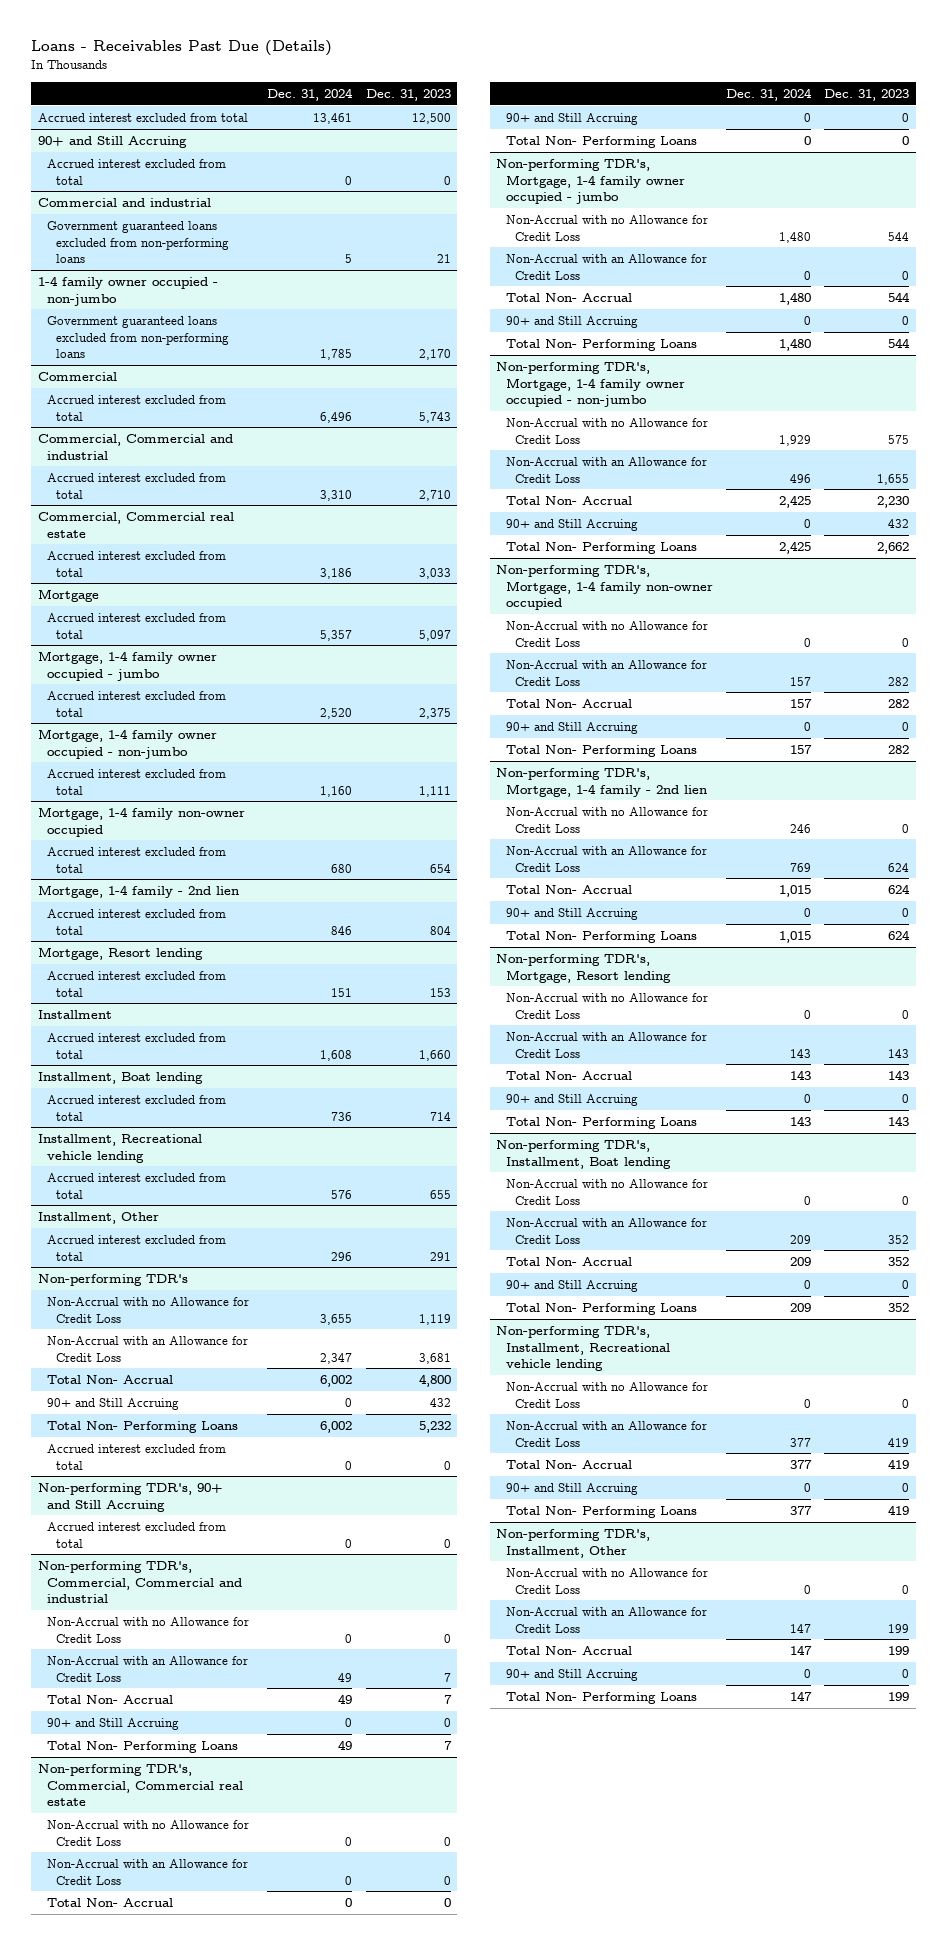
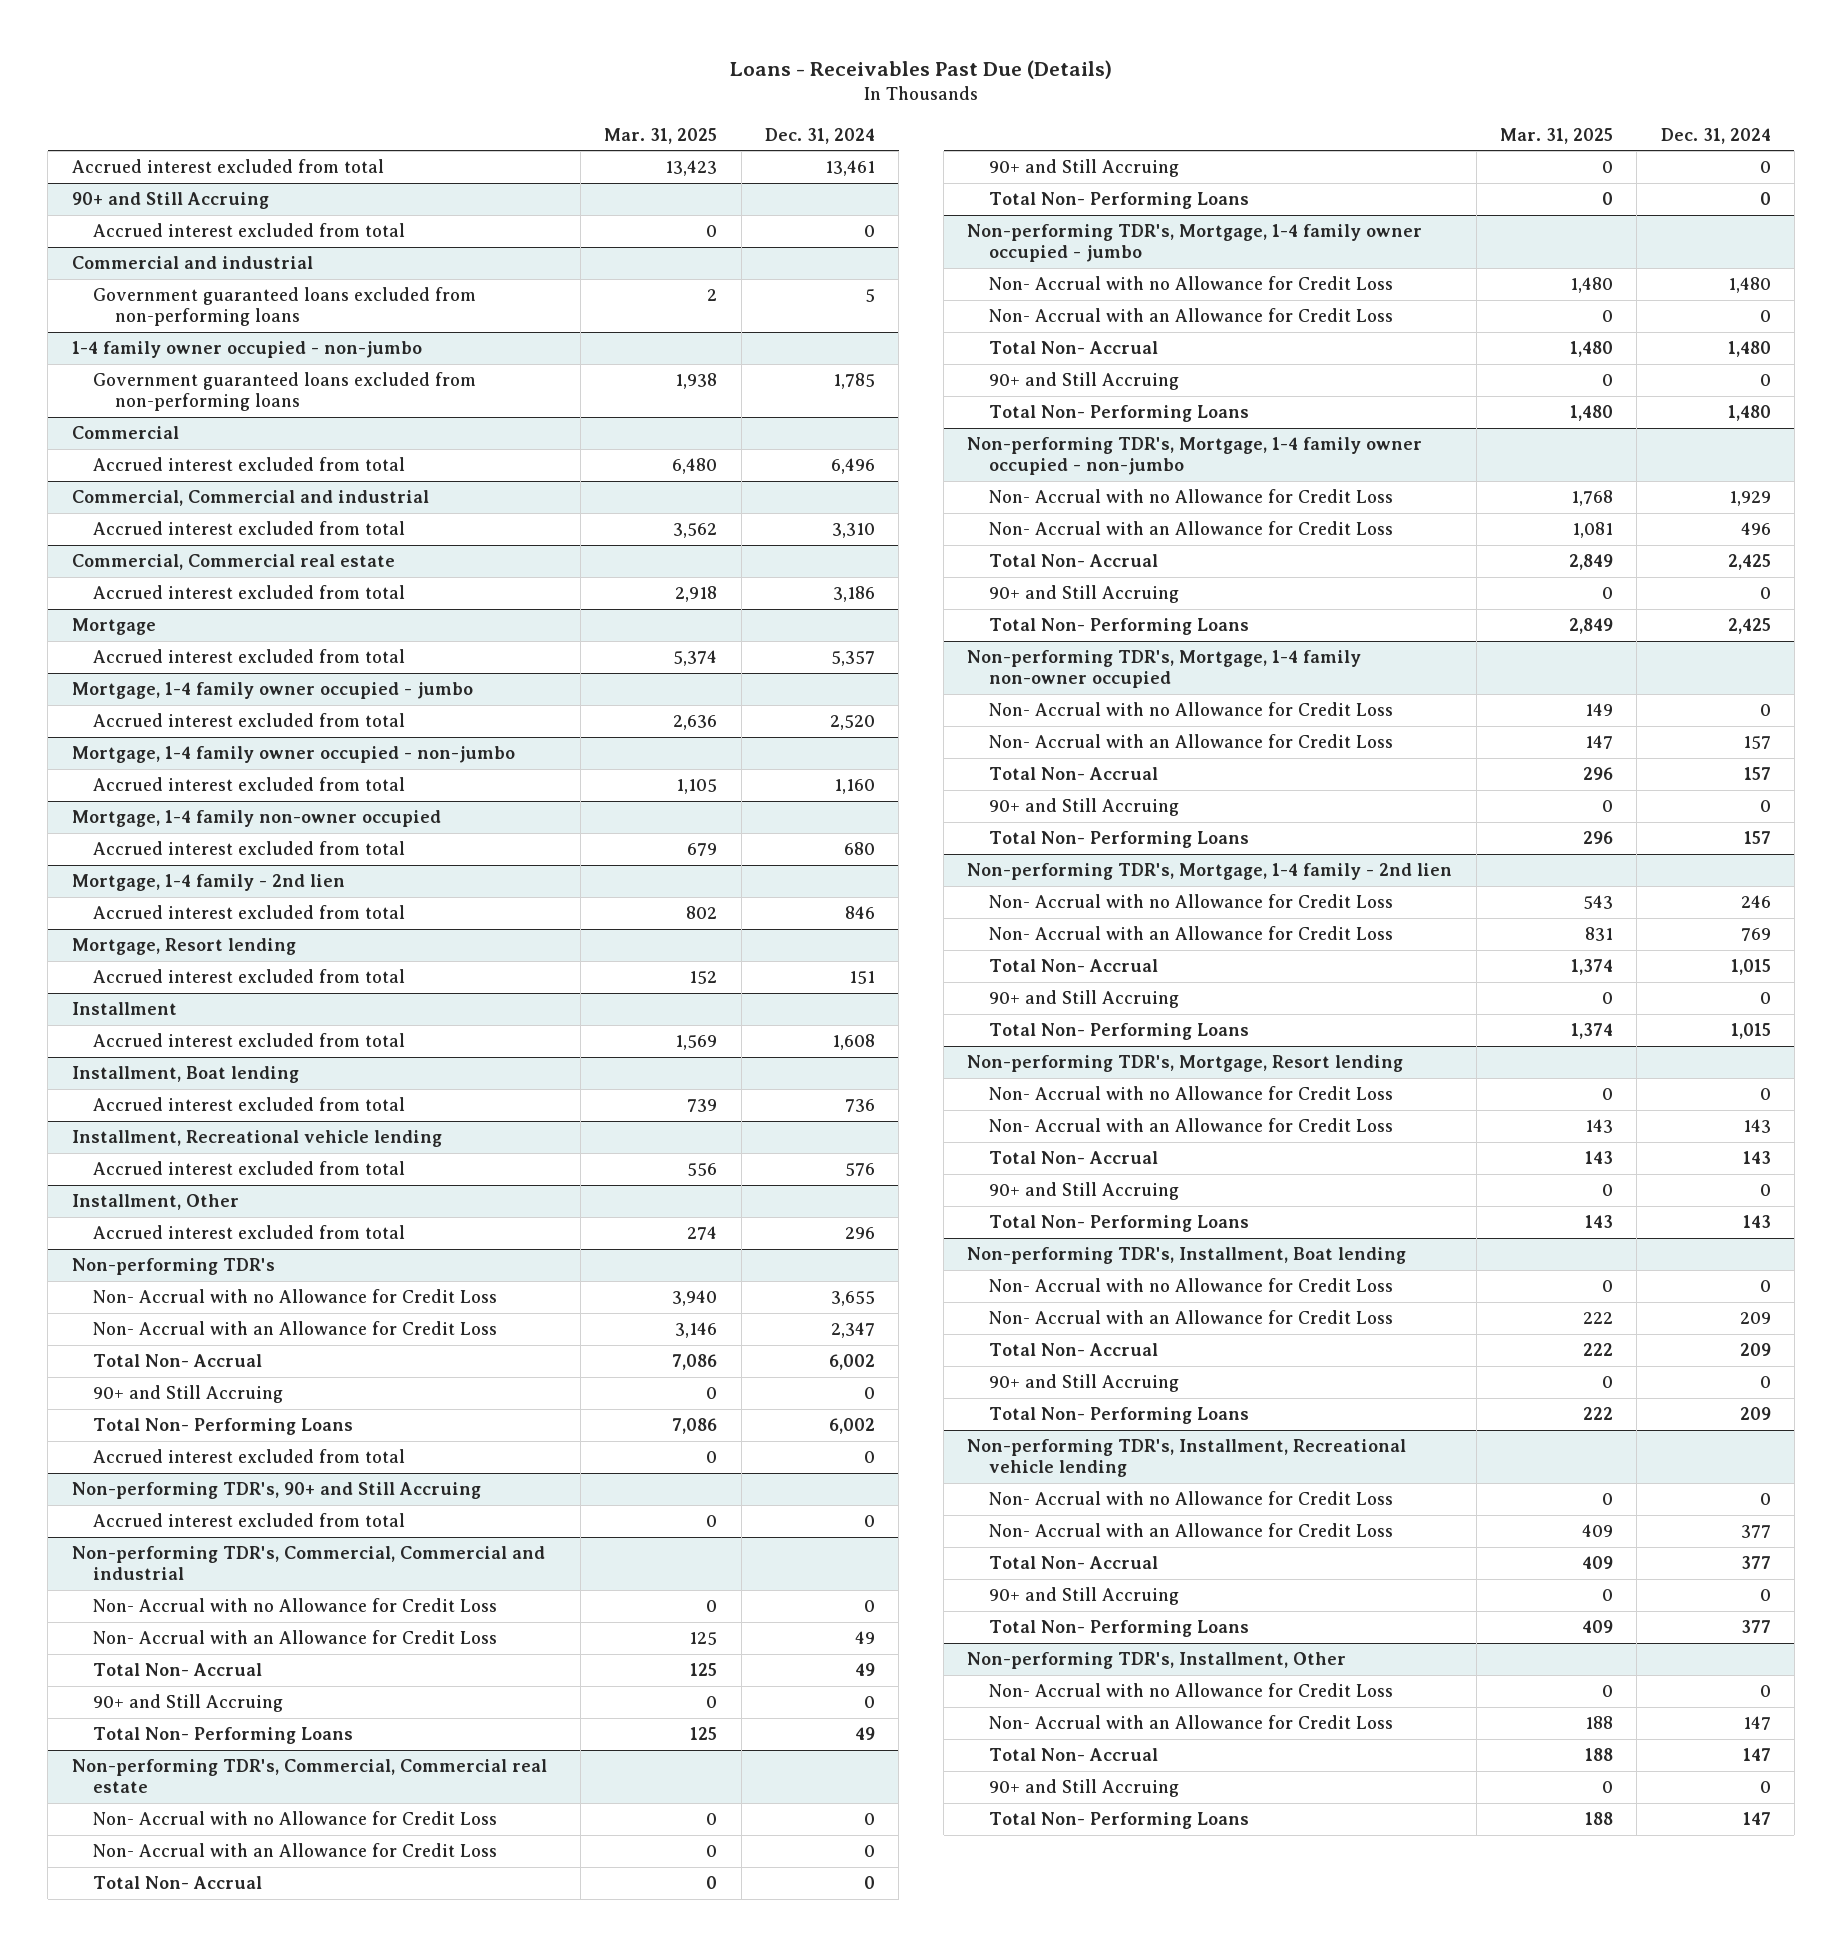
- | Dec. 31, 2024 | Dec. 31, 2023
+ | Mar. 31, 2025 | Dec. 31, 2024
@ Non-performing TDR's
- Non-Accrual with no Allowance for Credit Loss | 3,655 | 1,119
- Non-Accrual with an Allowance for Credit Loss | 2,347 | 3,681
+ Non- Accrual with no Allowance for Credit Loss | 3,940 | 3,655
+ Non- Accrual with an Allowance for Credit Loss | 3,146 | 2,347
@ Non-performing TDR's, Commercial, Commercial and industrial
- Non-Accrual with no Allowance for Credit Loss | 0 | 0
- Non-Accrual with an Allowance for Credit Loss | 49 | 7
+ Non- Accrual with no Allowance for Credit Loss | 0 | 0
+ Non- Accrual with an Allowance for Credit Loss | 125 | 49
@ Non-performing TDR's, Commercial, Commercial real estate
- Non-Accrual with no Allowance for Credit Loss | 0 | 0
- Non-Accrual with an Allowance for Credit Loss | 0 | 0
+ Non- Accrual with no Allowance for Credit Loss | 0 | 0
+ Non- Accrual with an Allowance for Credit Loss | 0 | 0
@ Non-performing TDR's, Mortgage, 1-4 family owner occupied - jumbo
- Non-Accrual with no Allowance for Credit Loss | 1,480 | 544
- Non-Accrual with an Allowance for Credit Loss | 0 | 0
+ Non- Accrual with no Allowance for Credit Loss | 1,480 | 1,480
+ Non- Accrual with an Allowance for Credit Loss | 0 | 0
@ Non-performing TDR's, Mortgage, 1-4 family owner occupied - non-jumbo
- Non-Accrual with no Allowance for Credit Loss | 1,929 | 575
- Non-Accrual with an Allowance for Credit Loss | 496 | 1,655
+ Non- Accrual with no Allowance for Credit Loss | 1,768 | 1,929
+ Non- Accrual with an Allowance for Credit Loss | 1,081 | 496
@ Non-performing TDR's, Mortgage, 1-4 family non-owner occupied
- Non-Accrual with no Allowance for Credit Loss | 0 | 0
- Non-Accrual with an Allowance for Credit Loss | 157 | 282
+ Non- Accrual with no Allowance for Credit Loss | 149 | 0
+ Non- Accrual with an Allowance for Credit Loss | 147 | 157
@ Non-performing TDR's, Mortgage, 1-4 family - 2nd lien
- Non-Accrual with no Allowance for Credit Loss | 246 | 0
- Non-Accrual with an Allowance for Credit Loss | 769 | 624
+ Non- Accrual with no Allowance for Credit Loss | 543 | 246
+ Non- Accrual with an Allowance for Credit Loss | 831 | 769
@ Non-performing TDR's, Mortgage, Resort lending
- Non-Accrual with no Allowance for Credit Loss | 0 | 0
- Non-Accrual with an Allowance for Credit Loss | 143 | 143
+ Non- Accrual with no Allowance for Credit Loss | 0 | 0
+ Non- Accrual with an Allowance for Credit Loss | 143 | 143
@ Non-performing TDR's, Installment, Boat lending
- Non-Accrual with no Allowance for Credit Loss | 0 | 0
- Non-Accrual with an Allowance for Credit Loss | 209 | 352
+ Non- Accrual with no Allowance for Credit Loss | 0 | 0
+ Non- Accrual with an Allowance for Credit Loss | 222 | 209
@ Non-performing TDR's, Installment, Recreational vehicle lending
- Non-Accrual with no Allowance for Credit Loss | 0 | 0
- Non-Accrual with an Allowance for Credit Loss | 377 | 419
+ Non- Accrual with no Allowance for Credit Loss | 0 | 0
+ Non- Accrual with an Allowance for Credit Loss | 409 | 377
@ Non-performing TDR's, Installment, Other
- Non-Accrual with no Allowance for Credit Loss | 0 | 0
- Non-Accrual with an Allowance for Credit Loss | 147 | 199
+ Non- Accrual with no Allowance for Credit Loss | 0 | 0
+ Non- Accrual with an Allowance for Credit Loss | 188 | 147

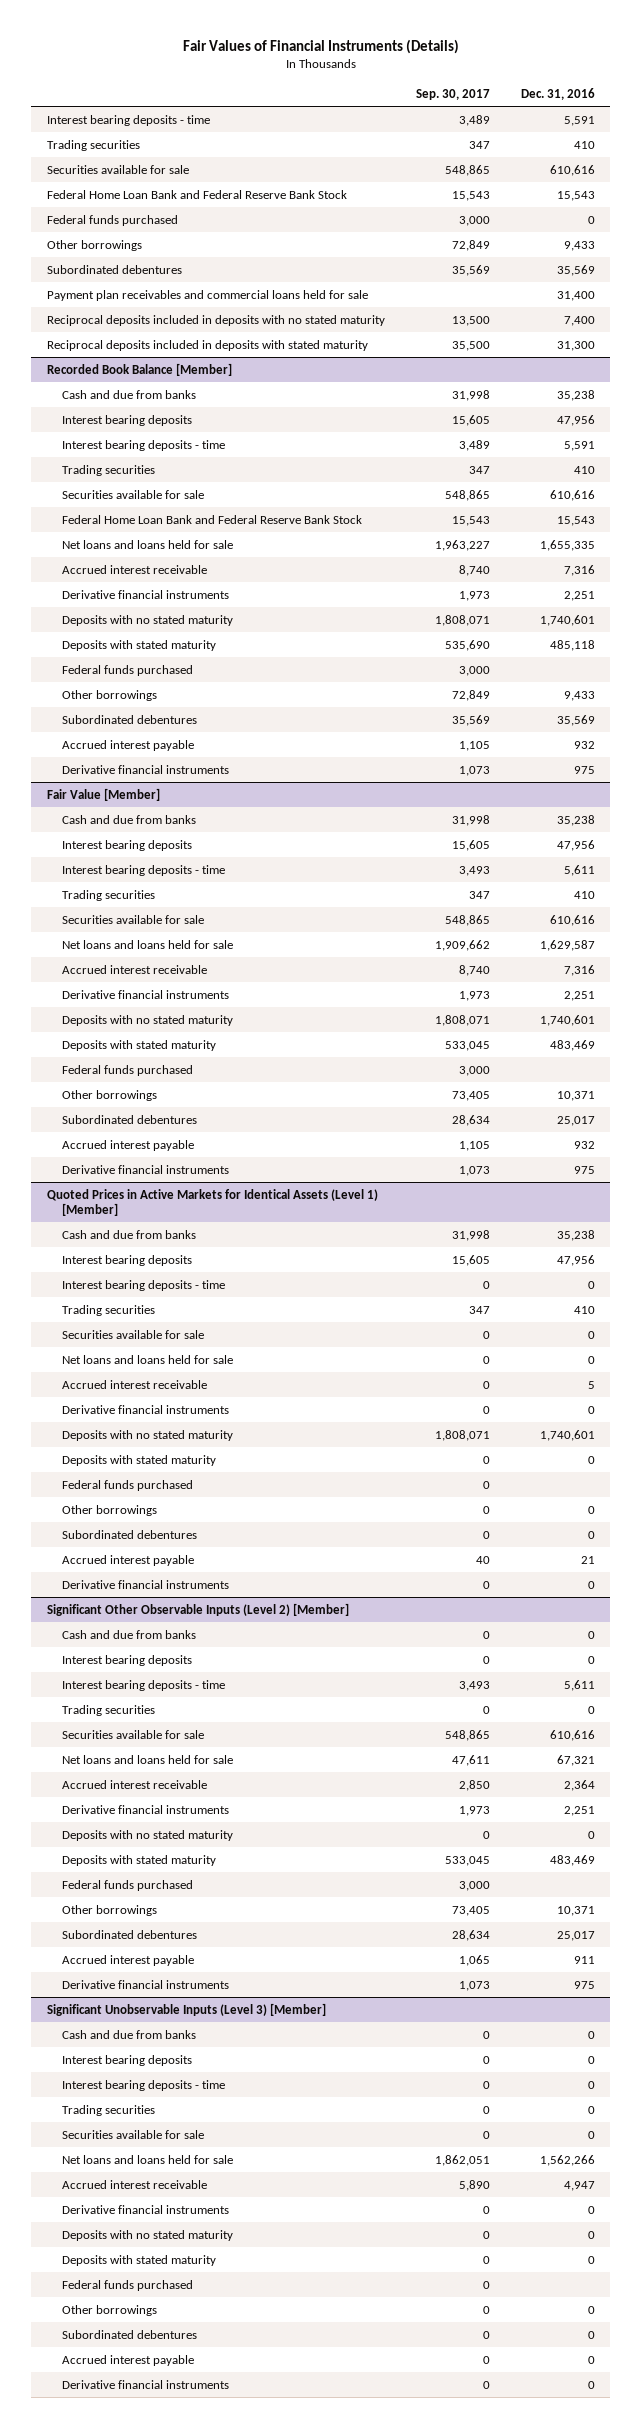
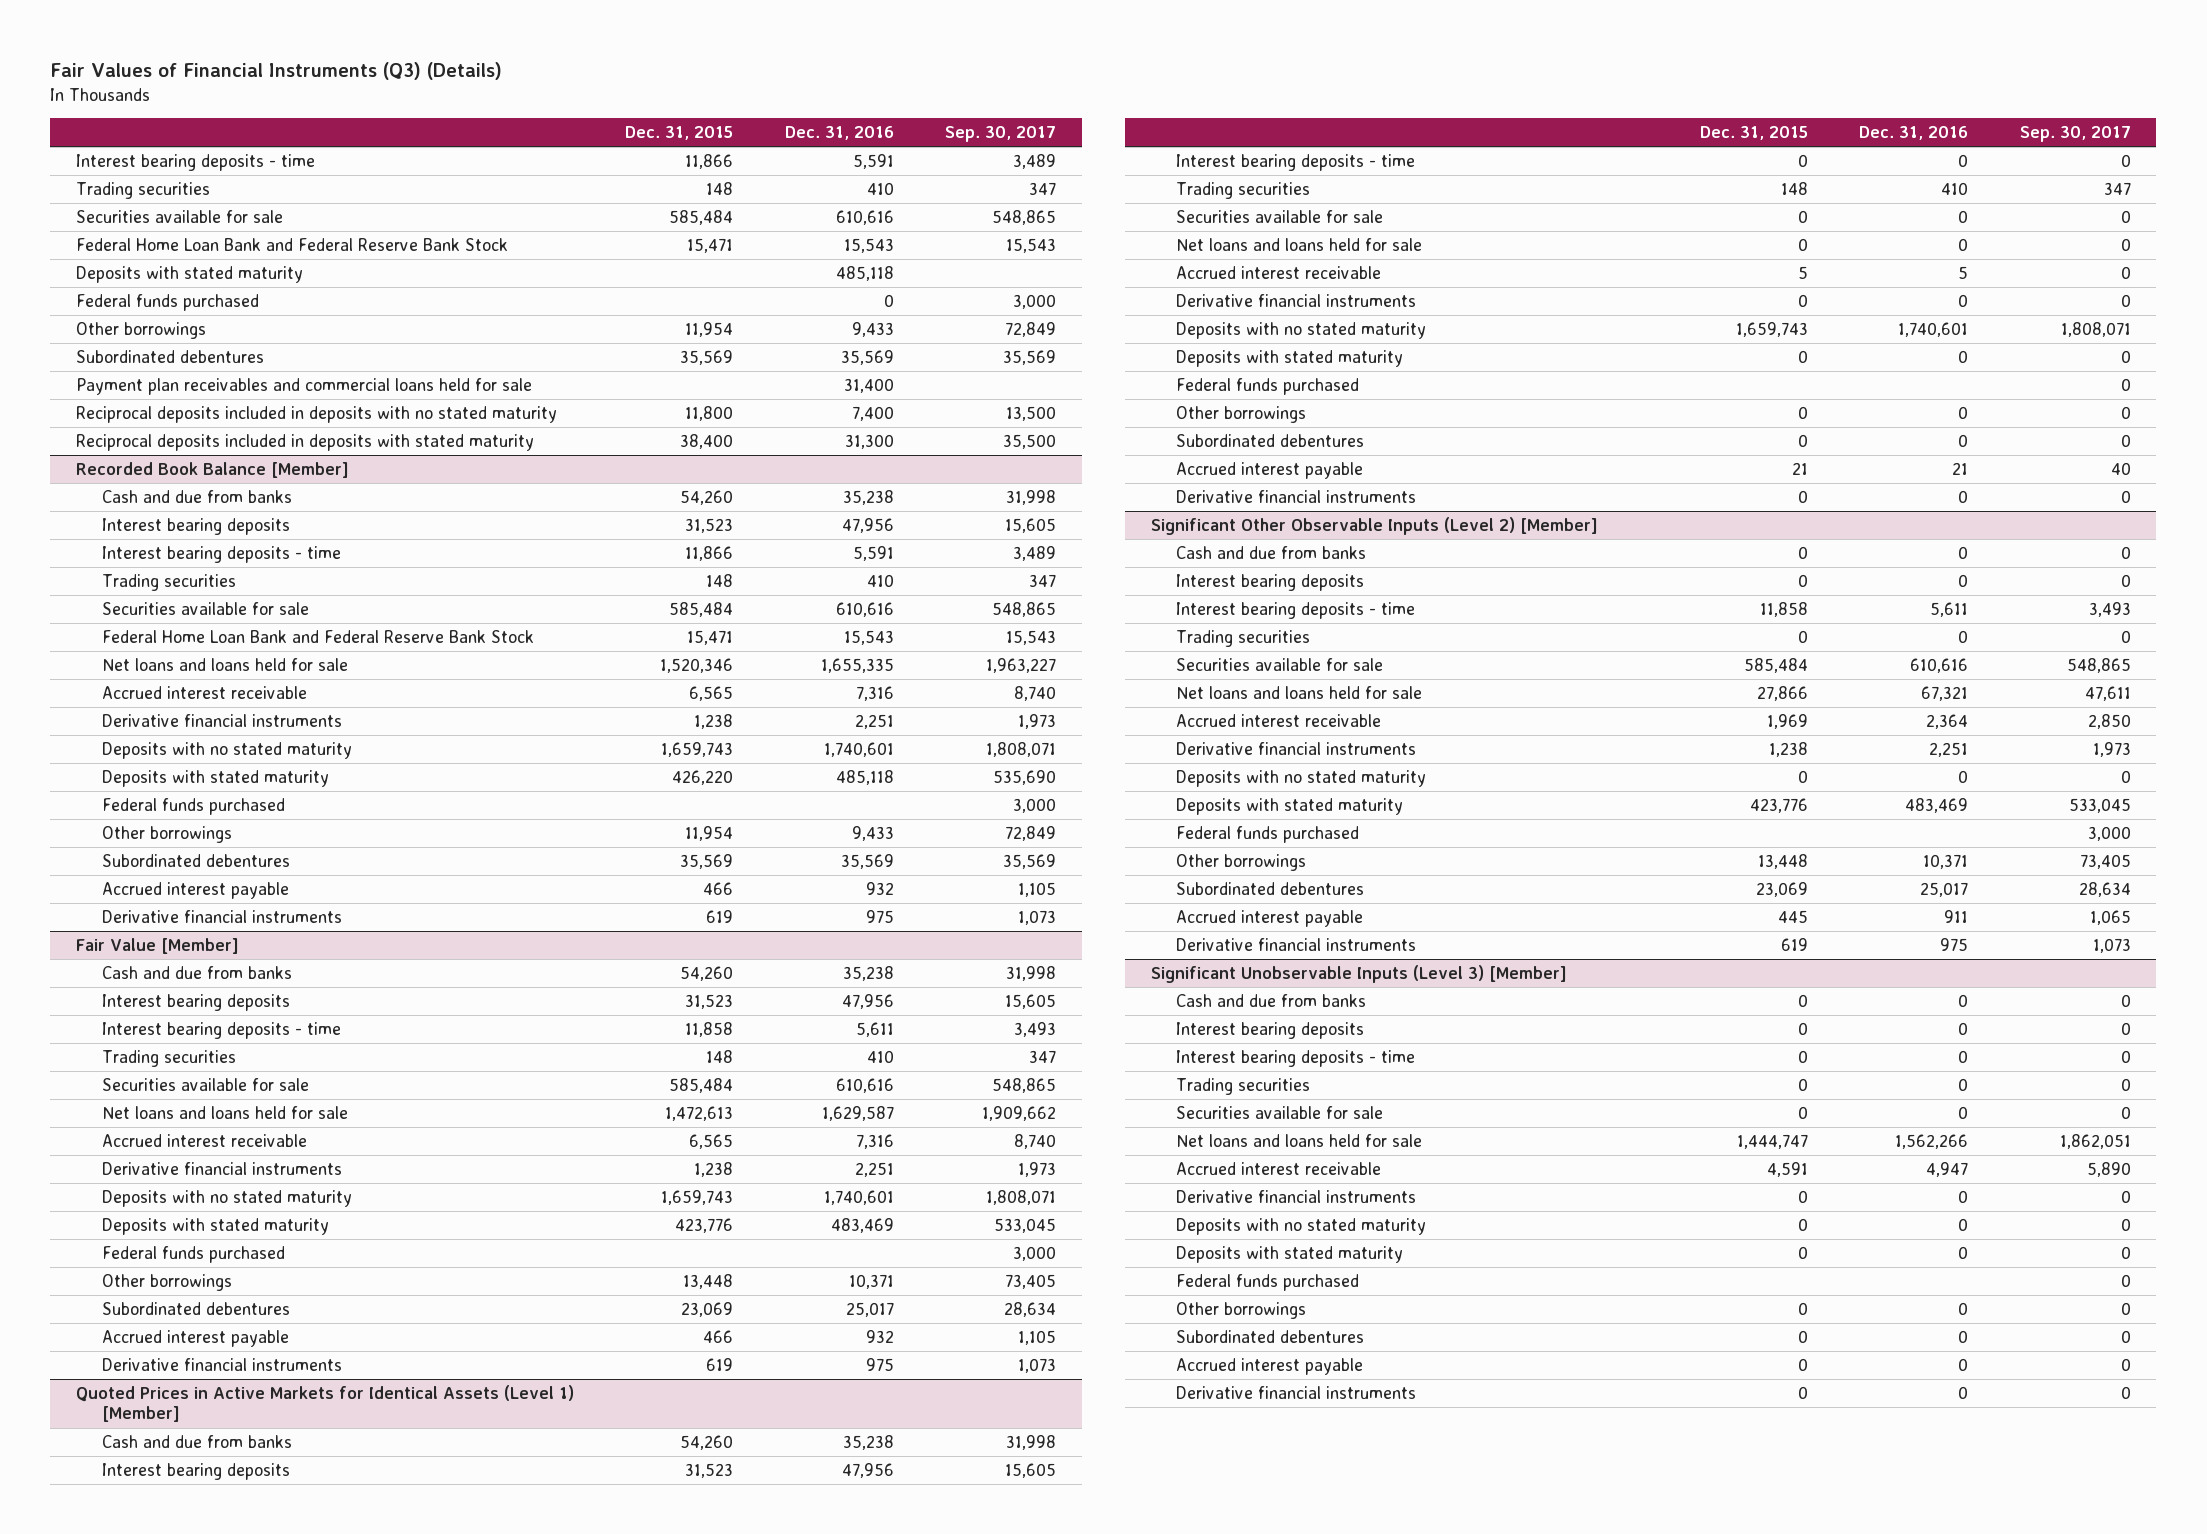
- Fair Values of Financial Instruments (Details)
+ Fair Values of Financial Instruments (Q3) (Details)
- | Sep. 30, 2017 | Dec. 31, 2016
+ | Dec. 31, 2015 | Dec. 31, 2016 | Sep. 30, 2017
+ Deposits with stated maturity | | 485,118 |

